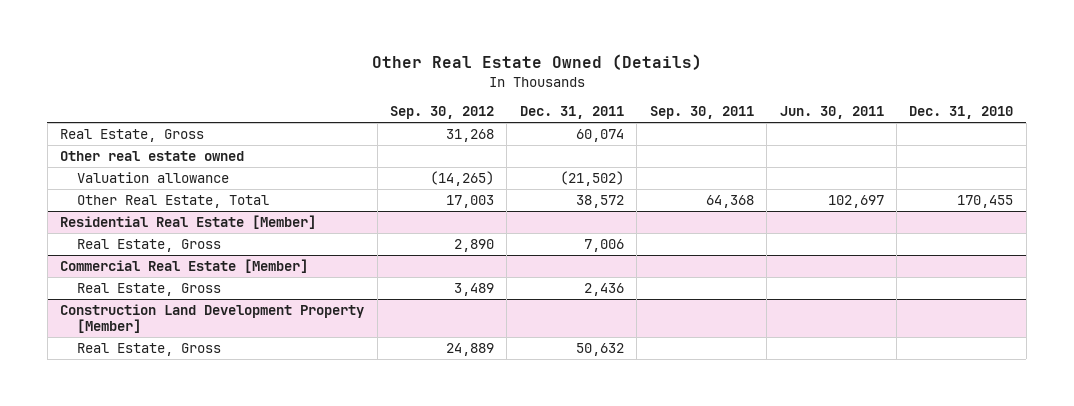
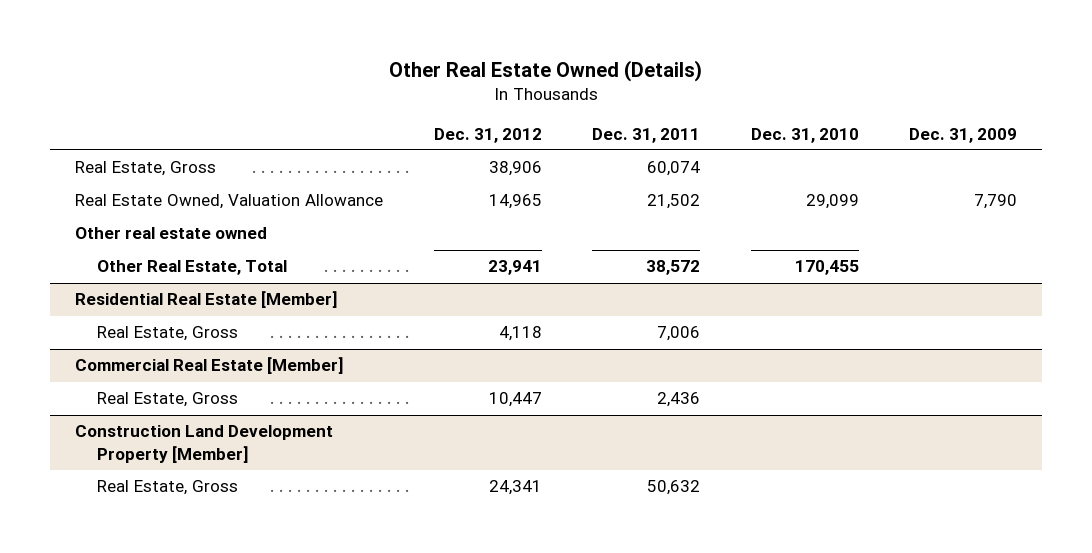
- | Sep. 30, 2012 | Dec. 31, 2011 | Sep. 30, 2011 | Jun. 30, 2011 | Dec. 31, 2010
+ | Dec. 31, 2012 | Dec. 31, 2011 | Dec. 31, 2010 | Dec. 31, 2009
+ Real Estate Owned, Valuation Allowance | 14,965 | 21,502 | 29,099 | 7,790
- Valuation allowance | (14,265) | (21,502) | | |

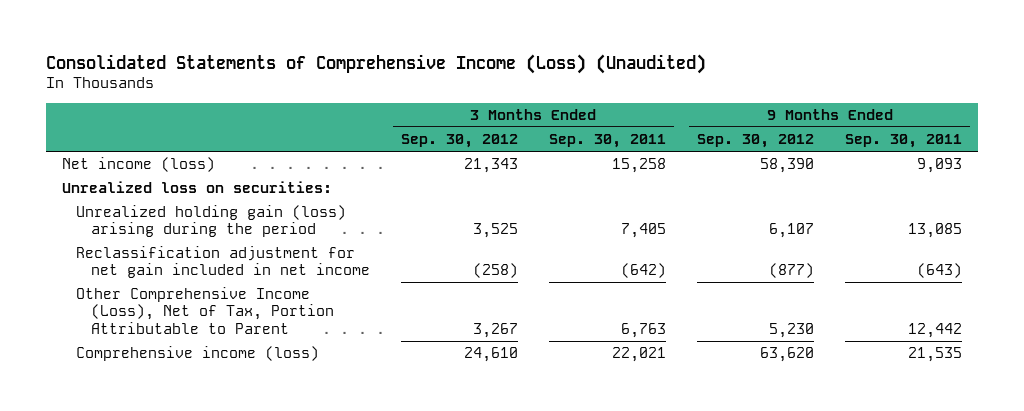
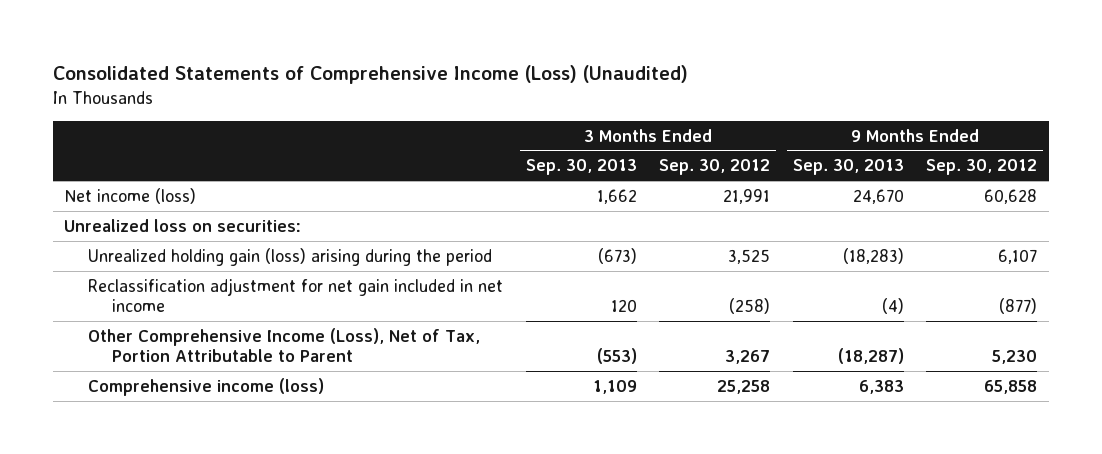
- | 3 Months Ended Sep. 30, 2012 | 3 Months Ended Sep. 30, 2011 | 9 Months Ended Sep. 30, 2012 | 9 Months Ended Sep. 30, 2011
+ | 3 Months Ended Sep. 30, 2013 | 3 Months Ended Sep. 30, 2012 | 9 Months Ended Sep. 30, 2013 | 9 Months Ended Sep. 30, 2012
- Net income (loss) | 21,343 | 15,258 | 58,390 | 9,093
+ Net income (loss) | 1,662 | 21,991 | 24,670 | 60,628
- Comprehensive income (loss) | 24,610 | 22,021 | 63,620 | 21,535
+ Comprehensive income (loss) | 1,109 | 25,258 | 6,383 | 65,858

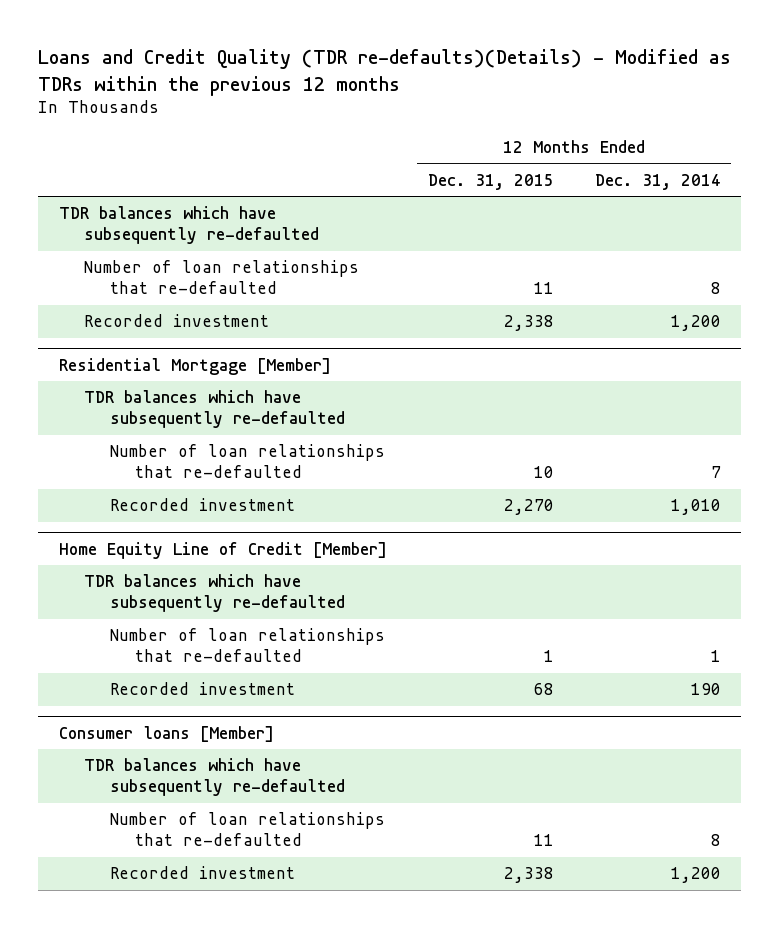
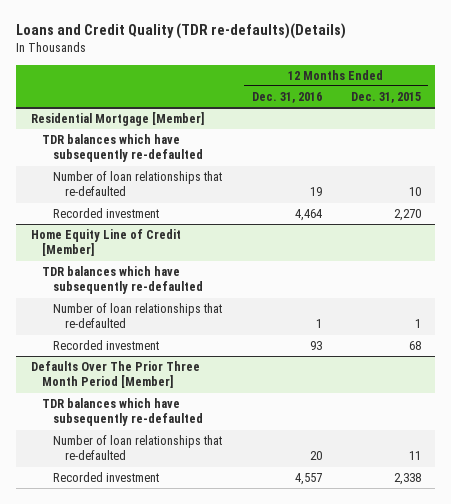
- Loans and Credit Quality (TDR re-defaults)(Details) - Modified as TDRs within the previous 12 months
+ Loans and Credit Quality (TDR re-defaults)(Details)
- | 12 Months Ended Dec. 31, 2015 | 12 Months Ended Dec. 31, 2014
+ | 12 Months Ended Dec. 31, 2016 | 12 Months Ended Dec. 31, 2015
- TDR balances which have subsequently re-defaulted
- Number of loan relationships that re-defaulted | 11 | 8
- Recorded investment | 2,338 | 1,200
- Consumer loans [Member]
+ Defaults Over The Prior Three Month Period [Member]

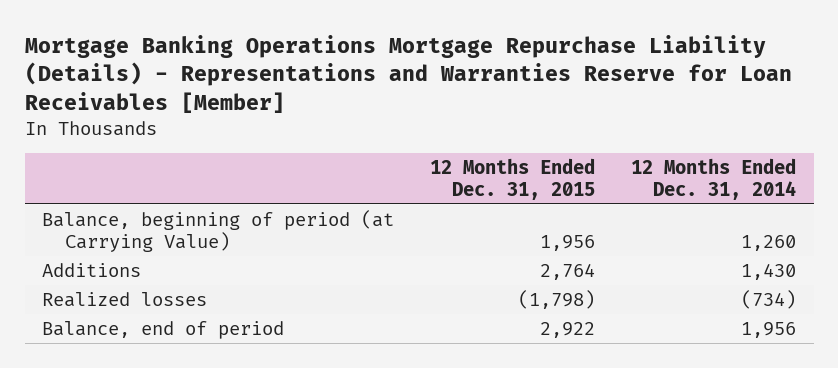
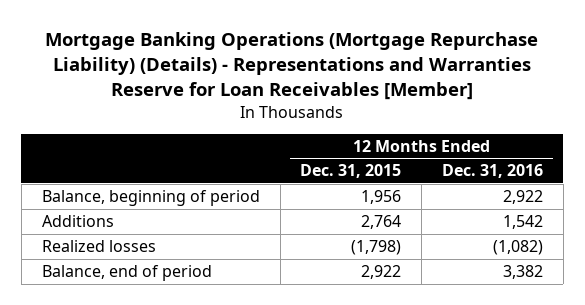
- Mortgage Banking Operations Mortgage Repurchase Liability (Details) - Representations and Warranties Reserve for Loan Receivables [Member]
+ Mortgage Banking Operations (Mortgage Repurchase Liability) (Details) - Representations and Warranties Reserve for Loan Receivables [Member]
- | 12 Months Ended Dec. 31, 2015 | 12 Months Ended Dec. 31, 2014
+ | 12 Months Ended Dec. 31, 2015 | 12 Months Ended Dec. 31, 2016
- Balance, beginning of period (at Carrying Value) | 1,956 | 1,260
+ Balance, beginning of period | 1,956 | 2,922

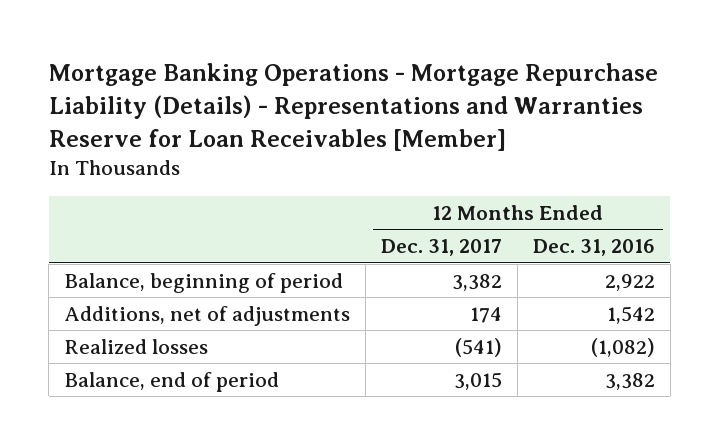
- Mortgage Banking Operations (Mortgage Repurchase Liability) (Details) - Representations and Warranties Reserve for Loan Receivables [Member]
+ Mortgage Banking Operations - Mortgage Repurchase Liability (Details) - Representations and Warranties Reserve for Loan Receivables [Member]
- | 12 Months Ended Dec. 31, 2015 | 12 Months Ended Dec. 31, 2016
+ | 12 Months Ended Dec. 31, 2017 | 12 Months Ended Dec. 31, 2016
- Additions | 2,764 | 1,542
+ Additions, net of adjustments | 174 | 1,542

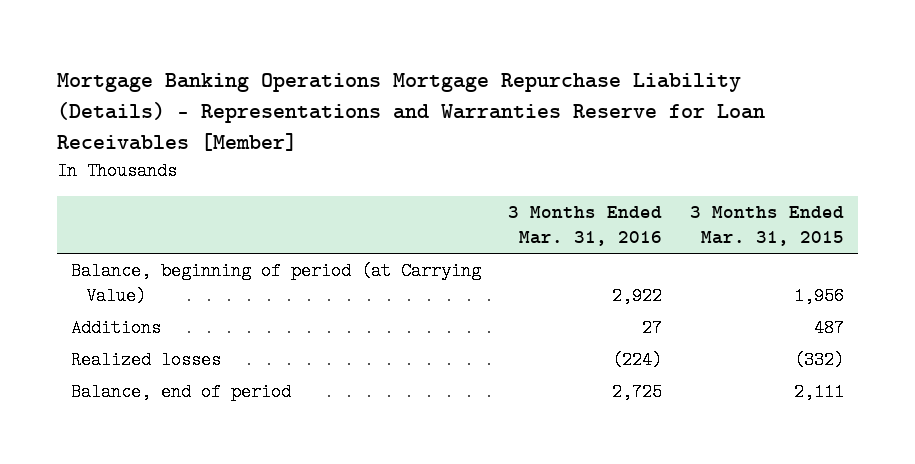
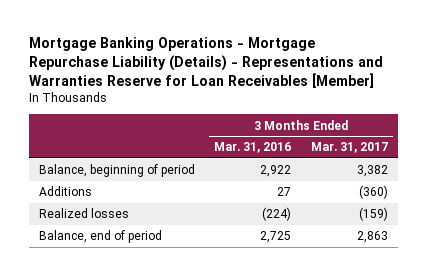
- Mortgage Banking Operations Mortgage Repurchase Liability (Details) - Representations and Warranties Reserve for Loan Receivables [Member]
+ Mortgage Banking Operations - Mortgage Repurchase Liability (Details) - Representations and Warranties Reserve for Loan Receivables [Member]
- | 3 Months Ended Mar. 31, 2016 | 3 Months Ended Mar. 31, 2015
+ | 3 Months Ended Mar. 31, 2016 | 3 Months Ended Mar. 31, 2017
- Balance, beginning of period (at Carrying Value) | 2,922 | 1,956
+ Balance, beginning of period | 2,922 | 3,382

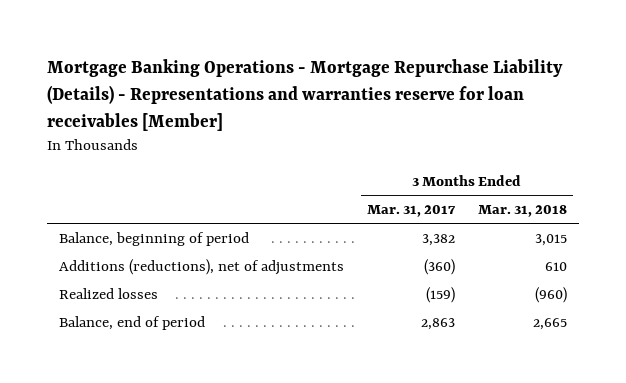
- Mortgage Banking Operations - Mortgage Repurchase Liability (Details) - Representations and Warranties Reserve for Loan Receivables [Member]
+ Mortgage Banking Operations - Mortgage Repurchase Liability (Details) - Representations and warranties reserve for loan receivables [Member]
- | 3 Months Ended Mar. 31, 2016 | 3 Months Ended Mar. 31, 2017
+ | 3 Months Ended Mar. 31, 2017 | 3 Months Ended Mar. 31, 2018
- Additions | 27 | (360)
+ Additions (reductions), net of adjustments | (360) | 610

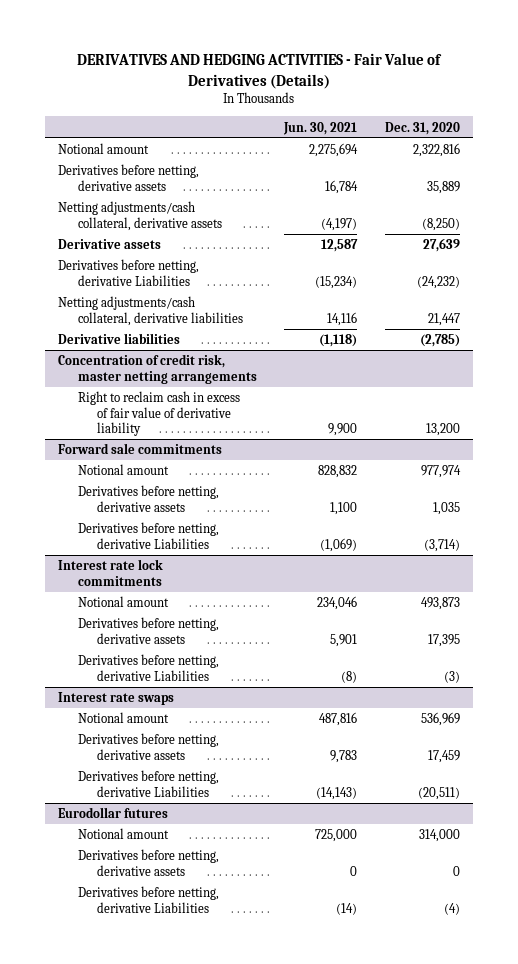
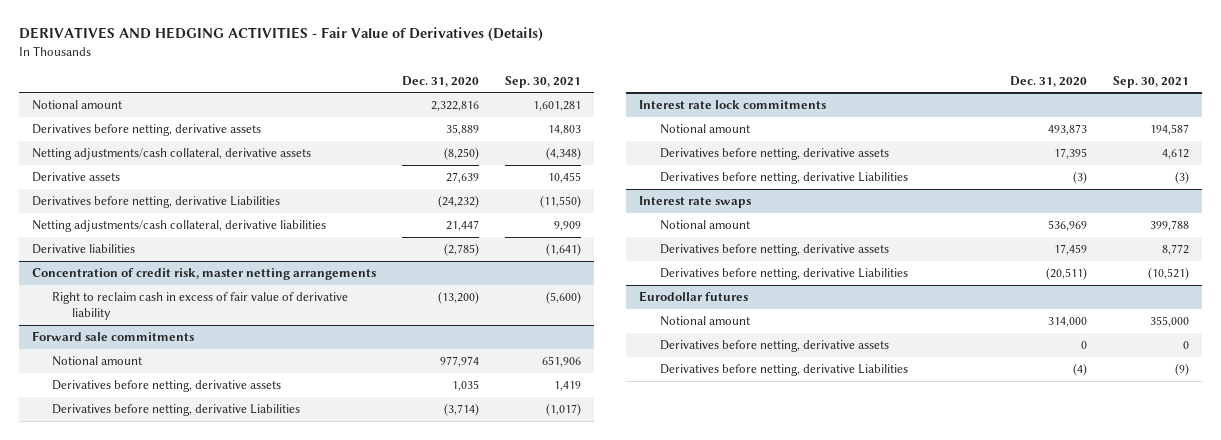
- | Jun. 30, 2021 | Dec. 31, 2020
+ | Dec. 31, 2020 | Sep. 30, 2021
@ Concentration of credit risk, master netting arrangements
- Right to reclaim cash in excess of fair value of derivative liability | 9,900 | 13,200
+ Right to reclaim cash in excess of fair value of derivative liability | (13,200) | (5,600)

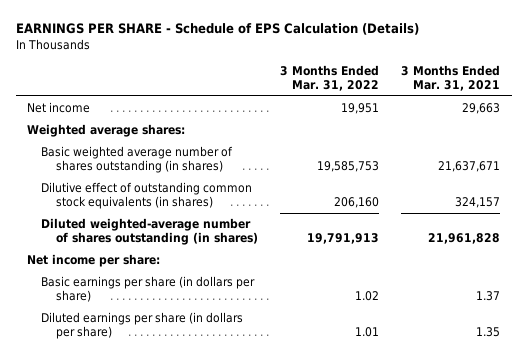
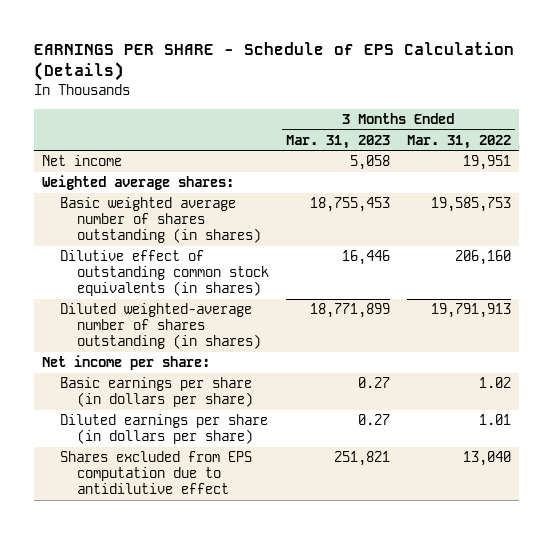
- | 3 Months Ended Mar. 31, 2022 | 3 Months Ended Mar. 31, 2021
+ | 3 Months Ended Mar. 31, 2023 | 3 Months Ended Mar. 31, 2022
+ Shares excluded from EPS computation due to antidilutive effect | 251,821 | 13,040

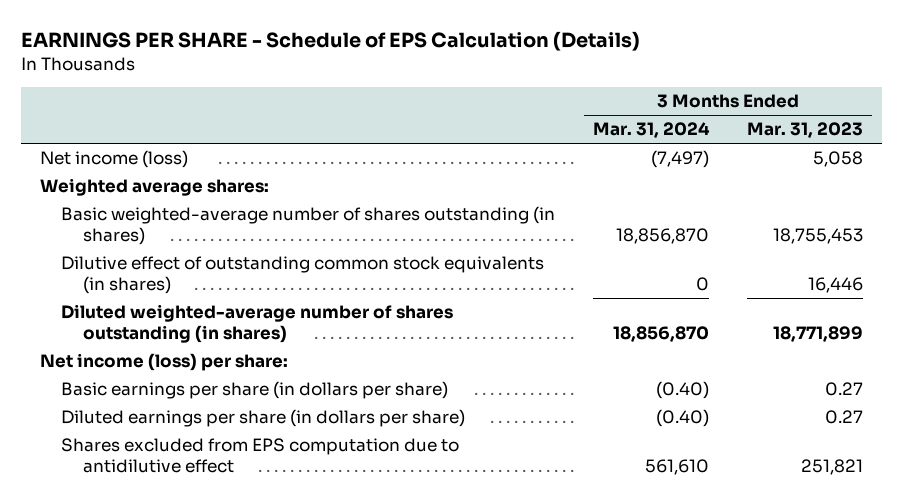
- | 3 Months Ended Mar. 31, 2023 | 3 Months Ended Mar. 31, 2022
+ | 3 Months Ended Mar. 31, 2024 | 3 Months Ended Mar. 31, 2023
- Net income | 5,058 | 19,951
+ Net income (loss) | (7,497) | 5,058
- Basic weighted average number of shares outstanding (in shares) | 18,755,453 | 19,585,753
+ Basic weighted-average number of shares outstanding (in shares) | 18,856,870 | 18,755,453
- Net income per share:
+ Net income (loss) per share:

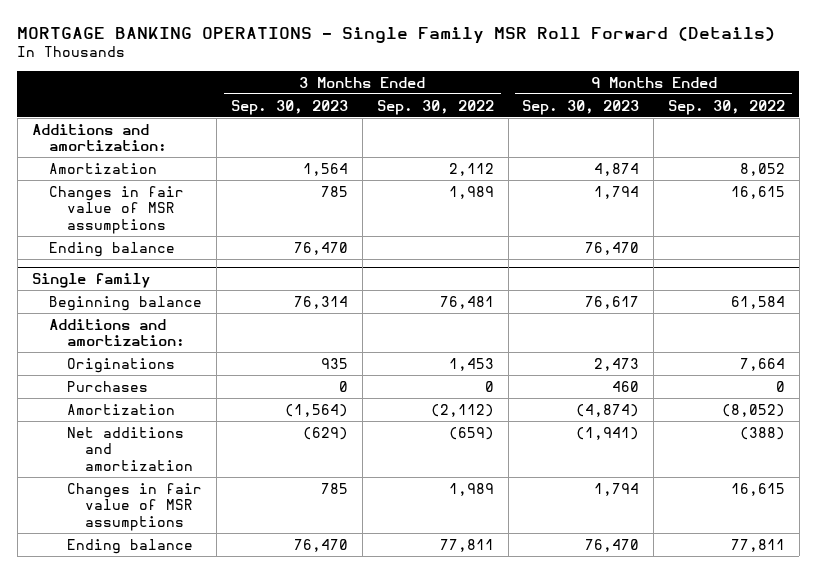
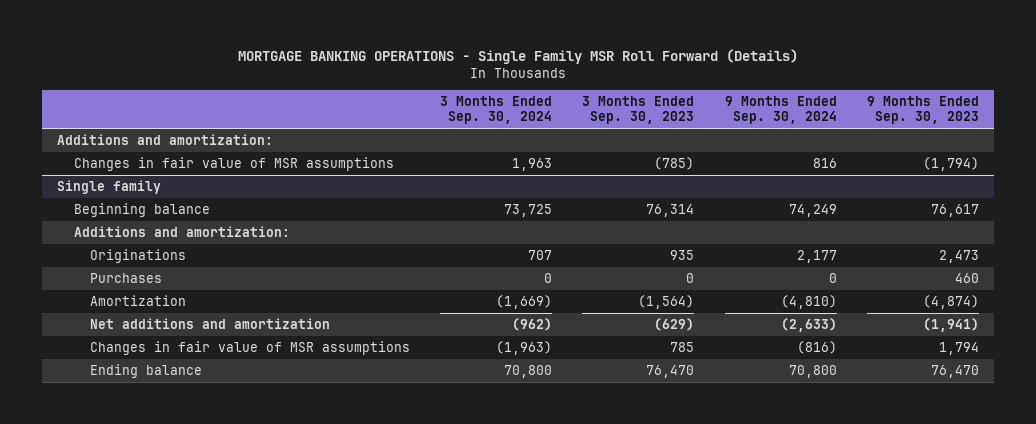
- | 3 Months Ended Sep. 30, 2023 | 3 Months Ended Sep. 30, 2022 | 9 Months Ended Sep. 30, 2023 | 9 Months Ended Sep. 30, 2022
+ | 3 Months Ended Sep. 30, 2024 | 3 Months Ended Sep. 30, 2023 | 9 Months Ended Sep. 30, 2024 | 9 Months Ended Sep. 30, 2023
- Amortization | 1,564 | 2,112 | 4,874 | 8,052
- Changes in fair value of MSR assumptions | 785 | 1,989 | 1,794 | 16,615
- Ending balance | 76,470 | | 76,470 |
+ Changes in fair value of MSR assumptions | 1,963 | (785) | 816 | (1,794)

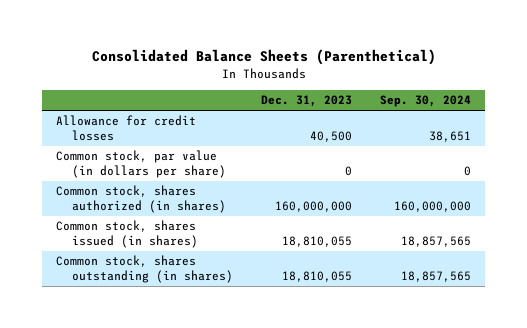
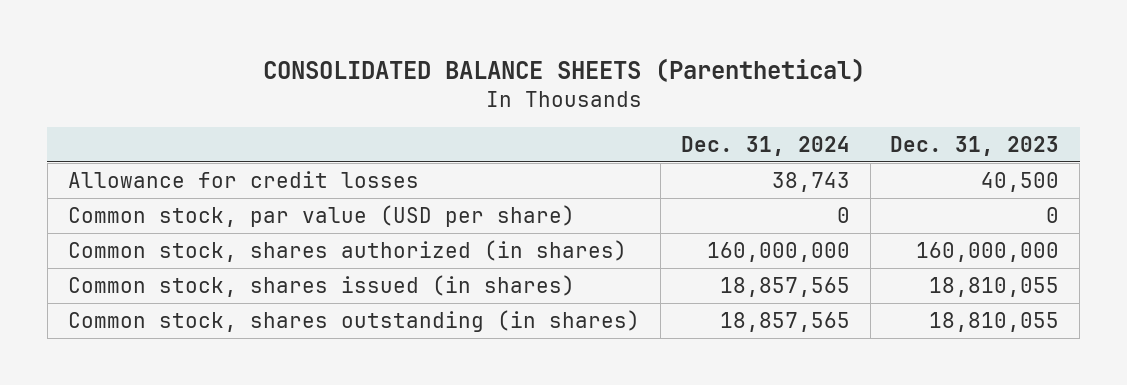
- Consolidated Balance Sheets (Parenthetical)
+ CONSOLIDATED BALANCE SHEETS (Parenthetical)
- | Dec. 31, 2023 | Sep. 30, 2024
+ | Dec. 31, 2024 | Dec. 31, 2023
- Common stock, par value (in dollars per share) | 0 | 0
+ Common stock, par value (USD per share) | 0 | 0

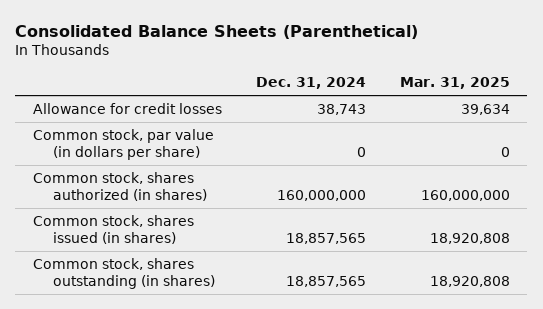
- CONSOLIDATED BALANCE SHEETS (Parenthetical)
+ Consolidated Balance Sheets (Parenthetical)
- | Dec. 31, 2024 | Dec. 31, 2023
+ | Dec. 31, 2024 | Mar. 31, 2025
- Common stock, par value (USD per share) | 0 | 0
+ Common stock, par value (in dollars per share) | 0 | 0

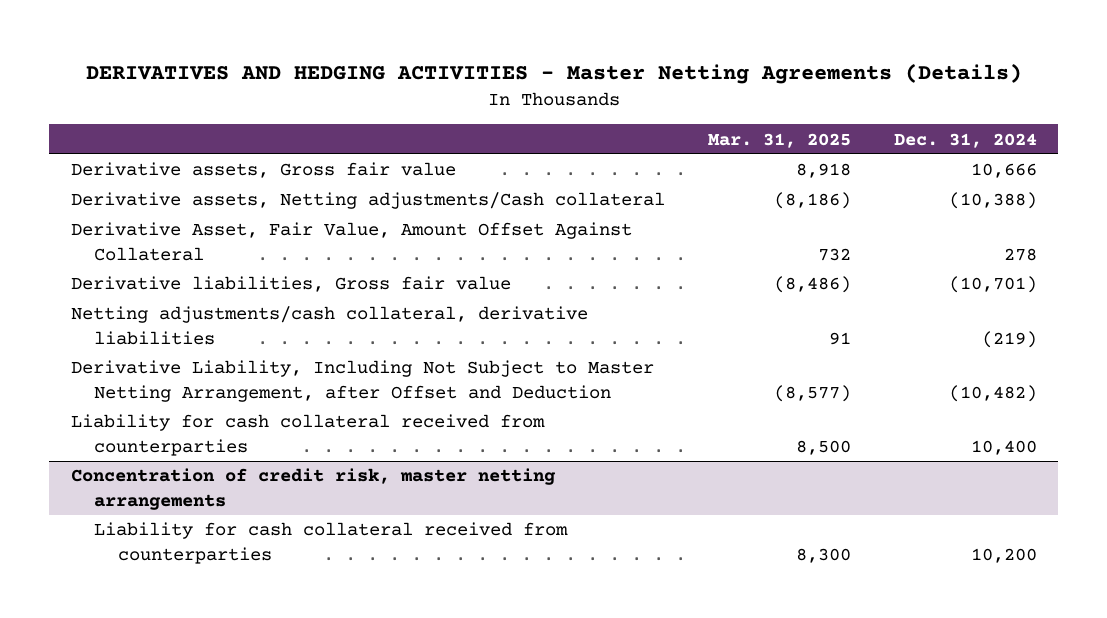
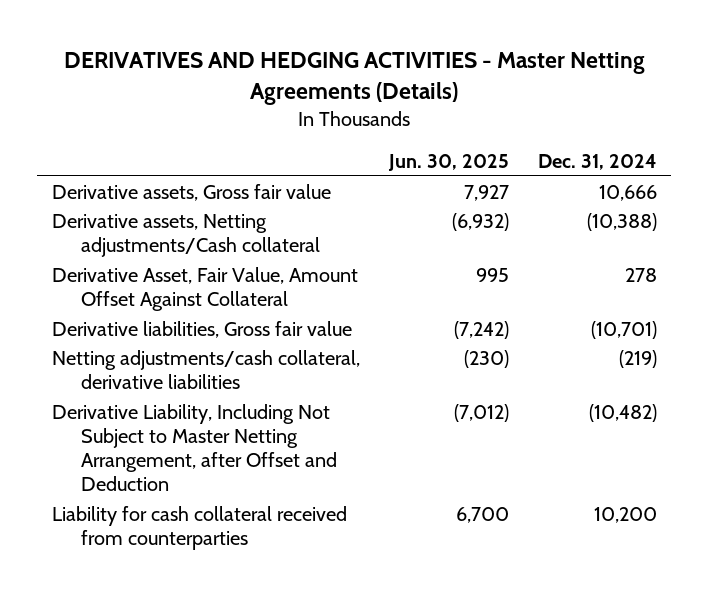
- | Mar. 31, 2025 | Dec. 31, 2024
+ | Jun. 30, 2025 | Dec. 31, 2024
- Liability for cash collateral received from counterparties | 8,500 | 10,400
- Concentration of credit risk, master netting arrangements

